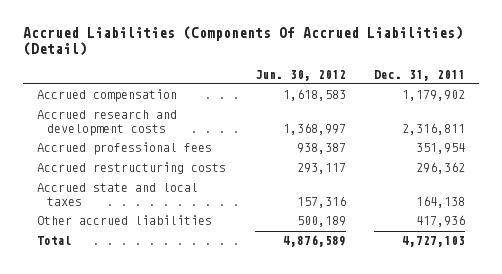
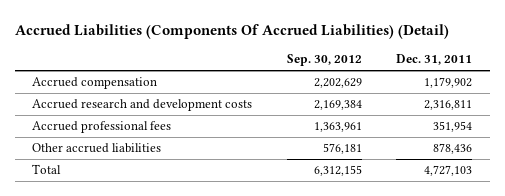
- | Jun. 30, 2012 | Dec. 31, 2011
+ | Sep. 30, 2012 | Dec. 31, 2011
- Accrued restructuring costs | 293,117 | 296,362
- Accrued state and local taxes | 157,316 | 164,138
- Other accrued liabilities | 500,189 | 417,936
+ Other accrued liabilities | 576,181 | 878,436

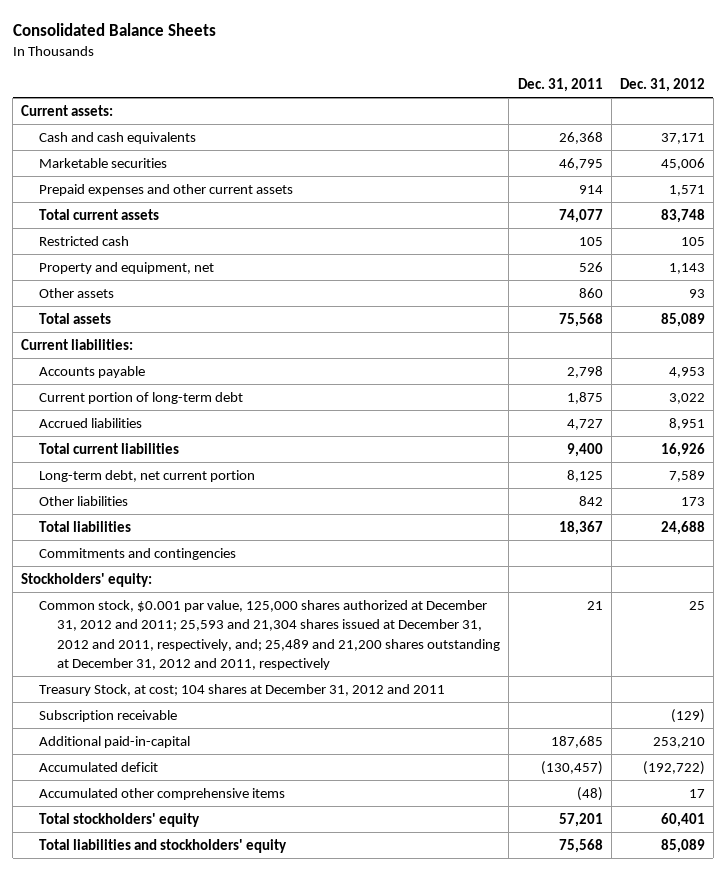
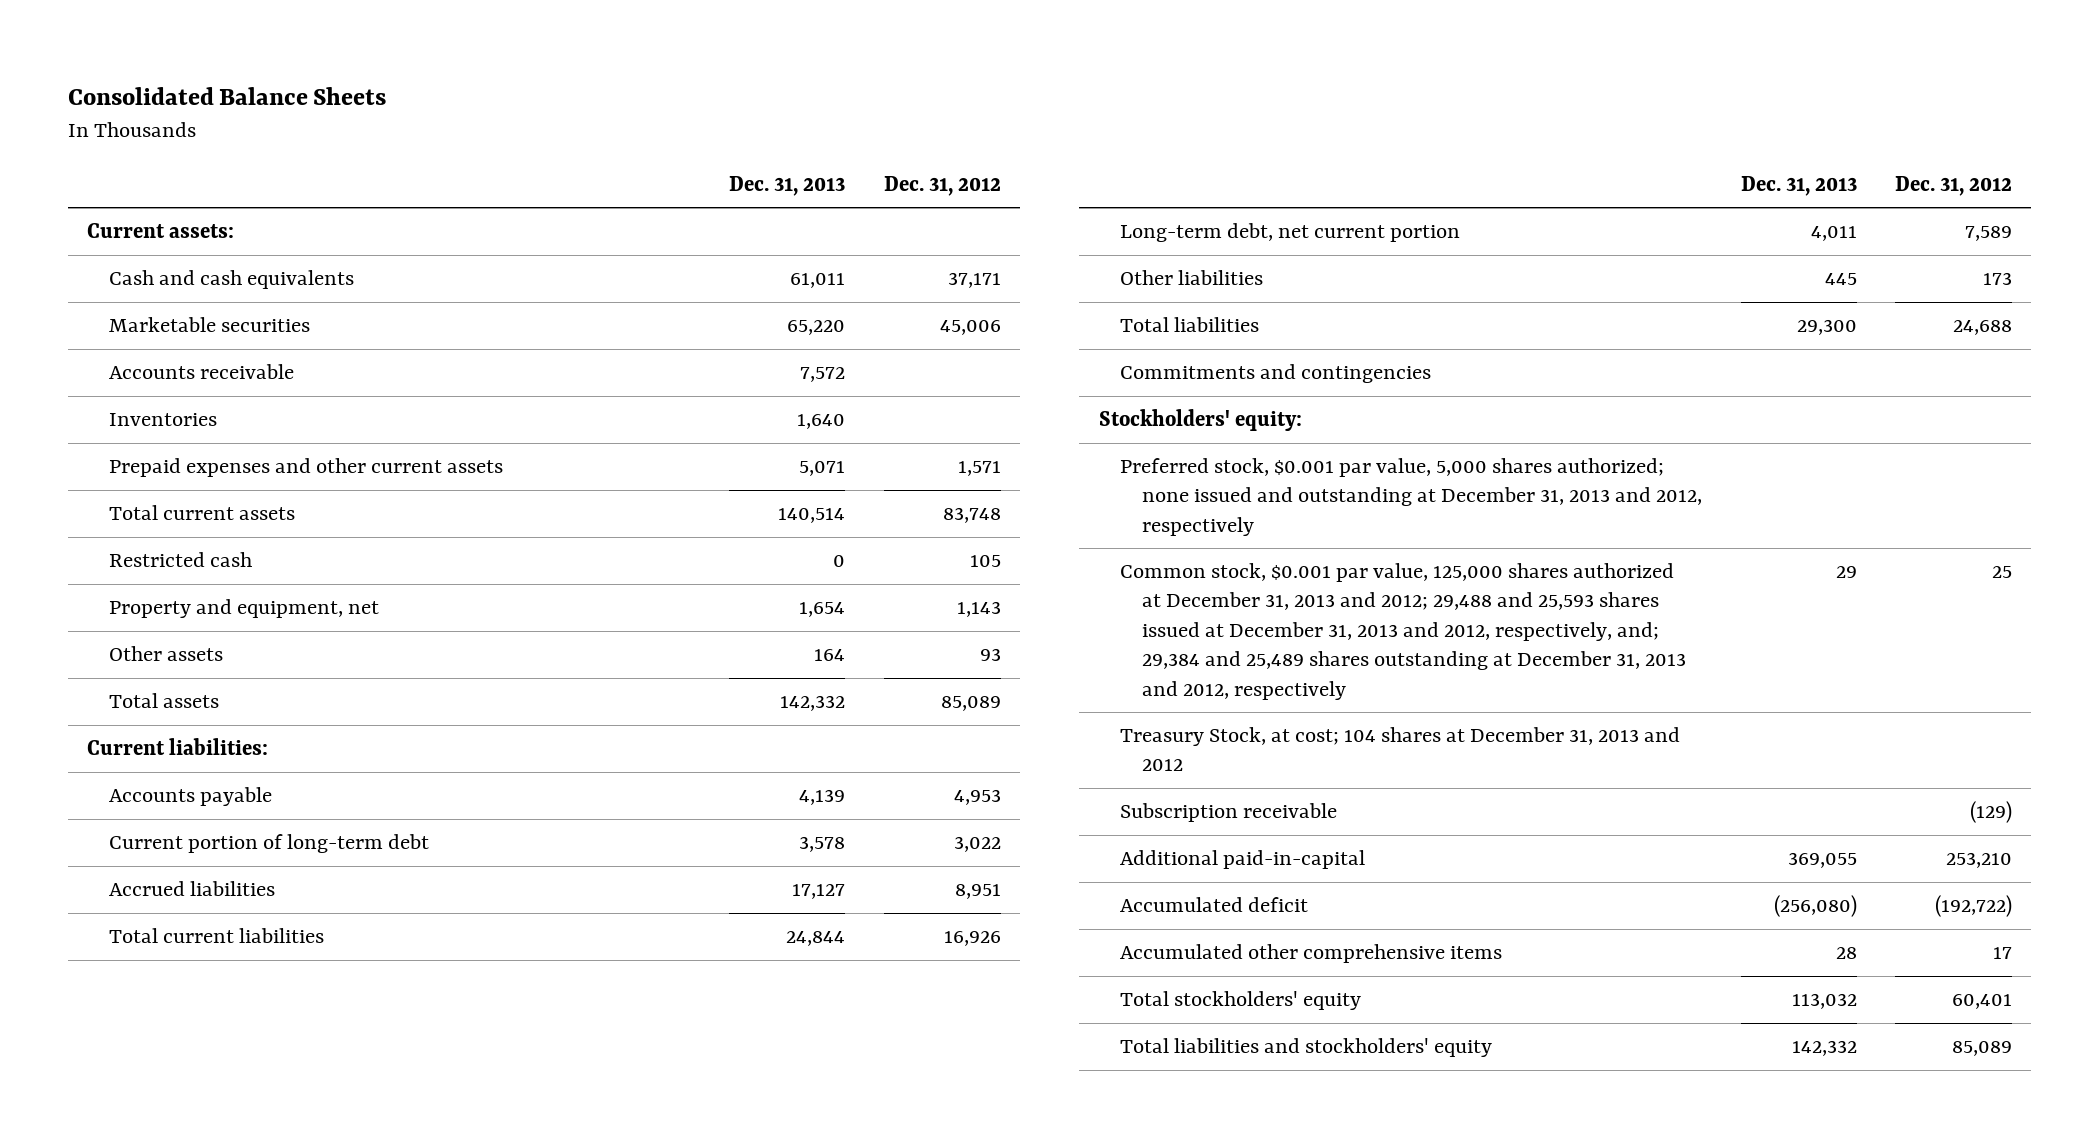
- | Dec. 31, 2011 | Dec. 31, 2012
+ | Dec. 31, 2013 | Dec. 31, 2012
+ Accounts receivable | 7,572 |
+ Inventories | 1,640 |
- Common stock, $0.001 par value, 125,000 shares authorized at December 31, 2012 and 2011; 25,593 and 21,304 shares issued at December 31, 2012 and 2011, respectively, and; 25,489 and 21,200 shares outstanding at December 31, 2012 and 2011, respectively | 21 | 25
- Treasury Stock, at cost; 104 shares at December 31, 2012 and 2011
+ Preferred stock, $0.001 par value, 5,000 shares authorized; none issued and outstanding at December 31, 2013 and 2012, respectively
+ Common stock, $0.001 par value, 125,000 shares authorized at December 31, 2013 and 2012; 29,488 and 25,593 shares issued at December 31, 2013 and 2012, respectively, and; 29,384 and 25,489 shares outstanding at December 31, 2013 and 2012, respectively | 29 | 25
+ Treasury Stock, at cost; 104 shares at December 31, 2013 and 2012

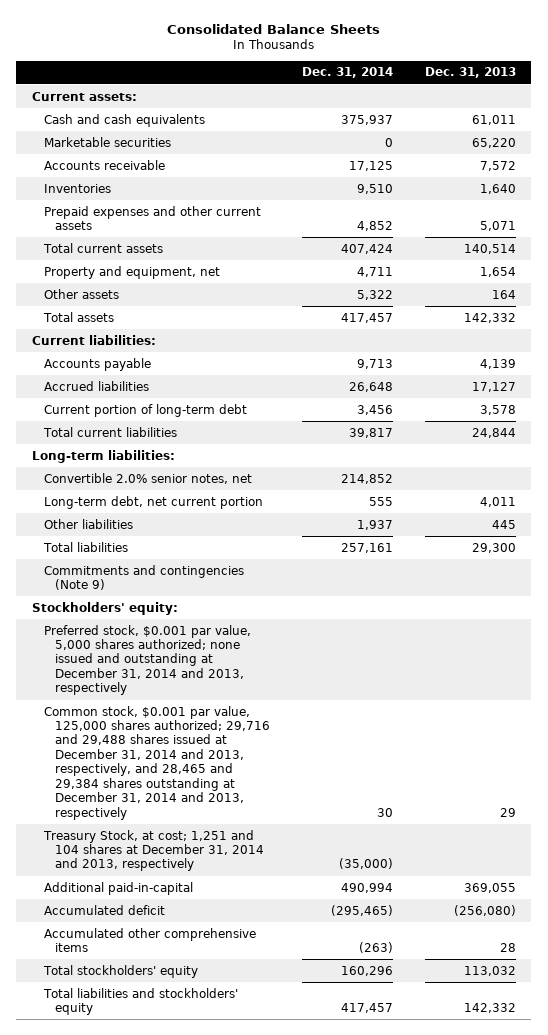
- | Dec. 31, 2013 | Dec. 31, 2012
+ | Dec. 31, 2014 | Dec. 31, 2013
- Restricted cash | 0 | 105
moved down: Current portion of long-term debt | 3,456 | 3,578
+ Long-term liabilities:
+ Convertible 2.0% senior notes, net | 214,852 |
- Commitments and contingencies
+ Commitments and contingencies (Note 9)
- Preferred stock, $0.001 par value, 5,000 shares authorized; none issued and outstanding at December 31, 2013 and 2012, respectively
- Common stock, $0.001 par value, 125,000 shares authorized at December 31, 2013 and 2012; 29,488 and 25,593 shares issued at December 31, 2013 and 2012, respectively, and; 29,384 and 25,489 shares outstanding at December 31, 2013 and 2012, respectively | 29 | 25
- Treasury Stock, at cost; 104 shares at December 31, 2013 and 2012
- Subscription receivable | | (129)
+ Preferred stock, $0.001 par value, 5,000 shares authorized; none issued and outstanding at December 31, 2014 and 2013, respectively
+ Common stock, $0.001 par value, 125,000 shares authorized; 29,716 and 29,488 shares issued at December 31, 2014 and 2013, respectively, and 28,465 and 29,384 shares outstanding at December 31, 2014 and 2013, respectively | 30 | 29
+ Treasury Stock, at cost; 1,251 and 104 shares at December 31, 2014 and 2013, respectively | (35,000) |

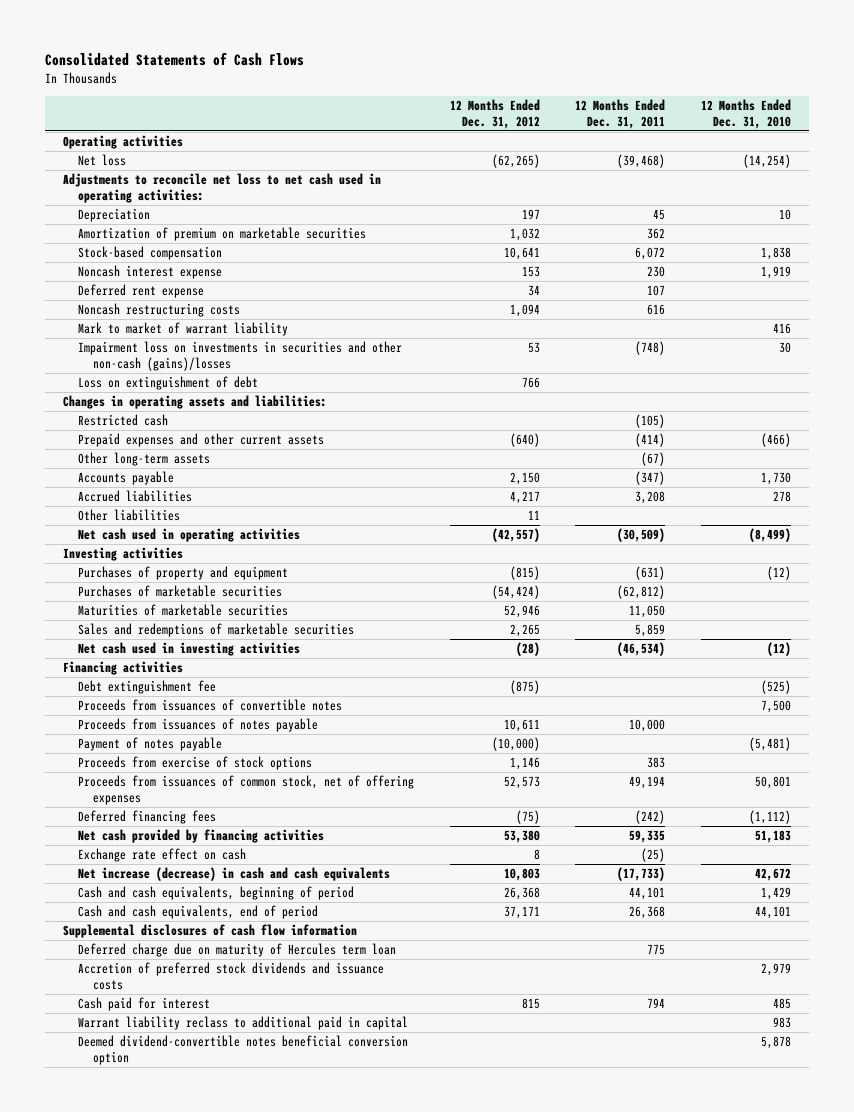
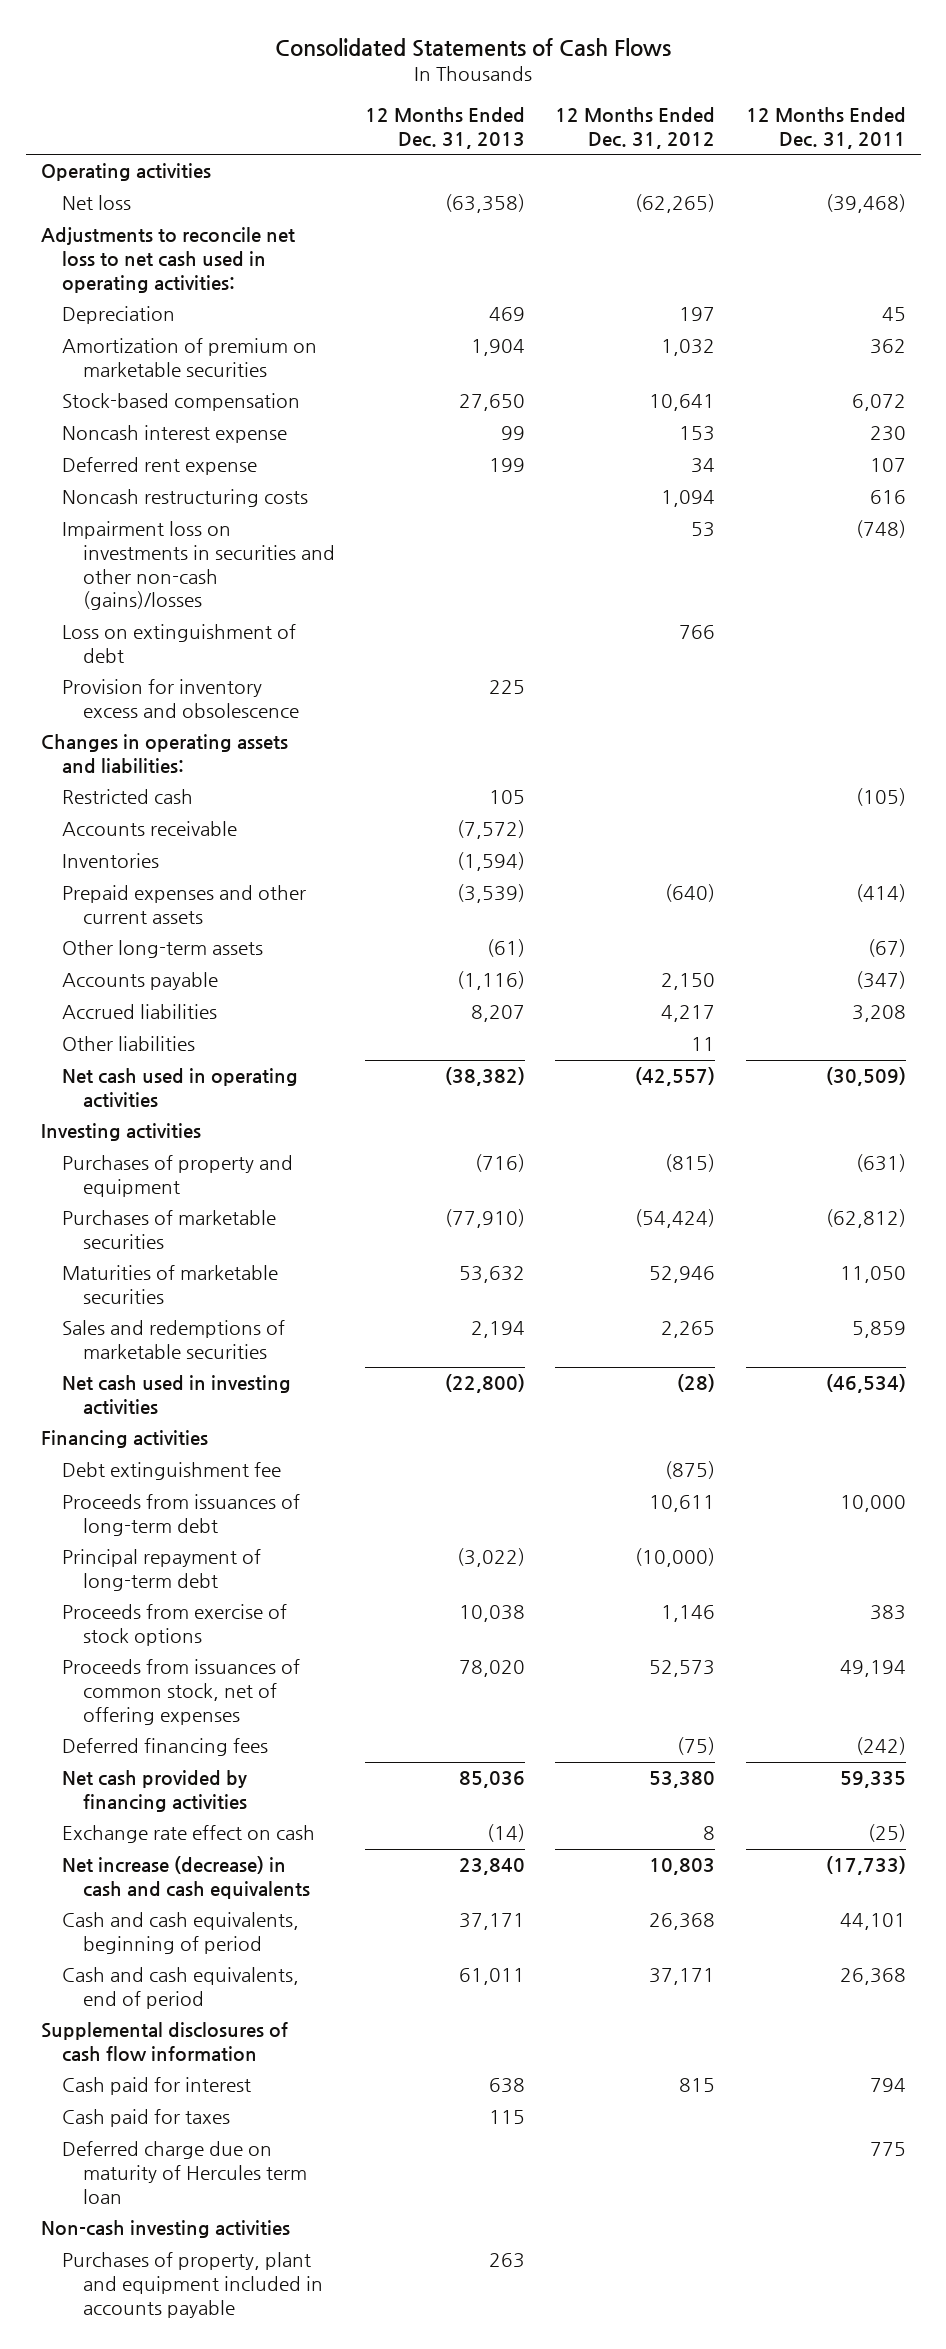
- | 12 Months Ended Dec. 31, 2012 | 12 Months Ended Dec. 31, 2011 | 12 Months Ended Dec. 31, 2010
+ | 12 Months Ended Dec. 31, 2013 | 12 Months Ended Dec. 31, 2012 | 12 Months Ended Dec. 31, 2011
- Mark to market of warrant liability | | | 416
+ Provision for inventory excess and obsolescence | 225 | |
+ Accounts receivable | (7,572) | |
+ Inventories | (1,594) | |
- Proceeds from issuances of convertible notes | | | 7,500
- Proceeds from issuances of notes payable | 10,611 | 10,000 |
- Payment of notes payable | (10,000) | | (5,481)
+ Proceeds from issuances of long-term debt | | 10,611 | 10,000
+ Principal repayment of long-term debt | (3,022) | (10,000) |
- Accretion of preferred stock dividends and issuance costs | | | 2,979
- Warrant liability reclass to additional paid in capital | | | 983
- Deemed dividend-convertible notes beneficial conversion option | | | 5,878
+ Cash paid for taxes | 115 | |
moved down: Deferred charge due on maturity of Hercules term loan | | | 775
+ Non-cash investing activities
+ Purchases of property, plant and equipment included in accounts payable | 263 | |

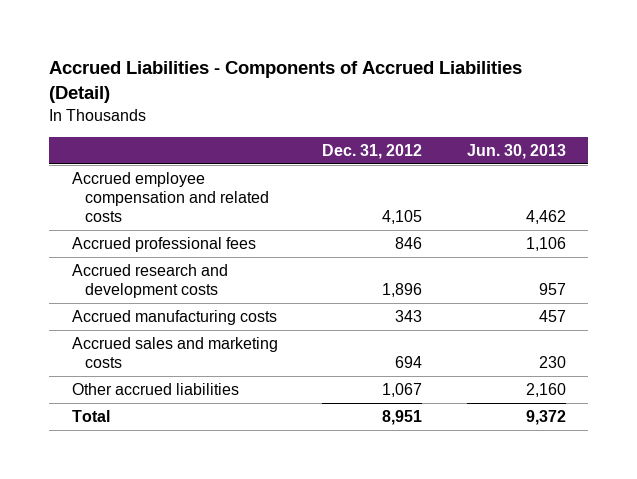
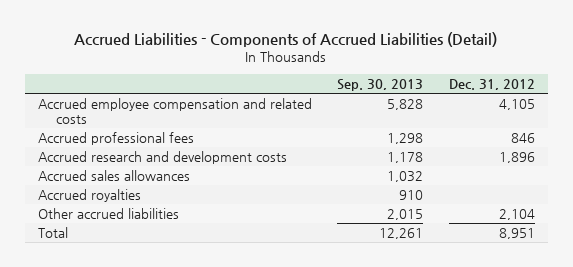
- | Dec. 31, 2012 | Jun. 30, 2013
+ | Sep. 30, 2013 | Dec. 31, 2012
- Accrued manufacturing costs | 343 | 457
- Accrued sales and marketing costs | 694 | 230
- Other accrued liabilities | 1,067 | 2,160
+ Accrued sales allowances | 1,032 |
+ Accrued royalties | 910 |
+ Other accrued liabilities | 2,015 | 2,104

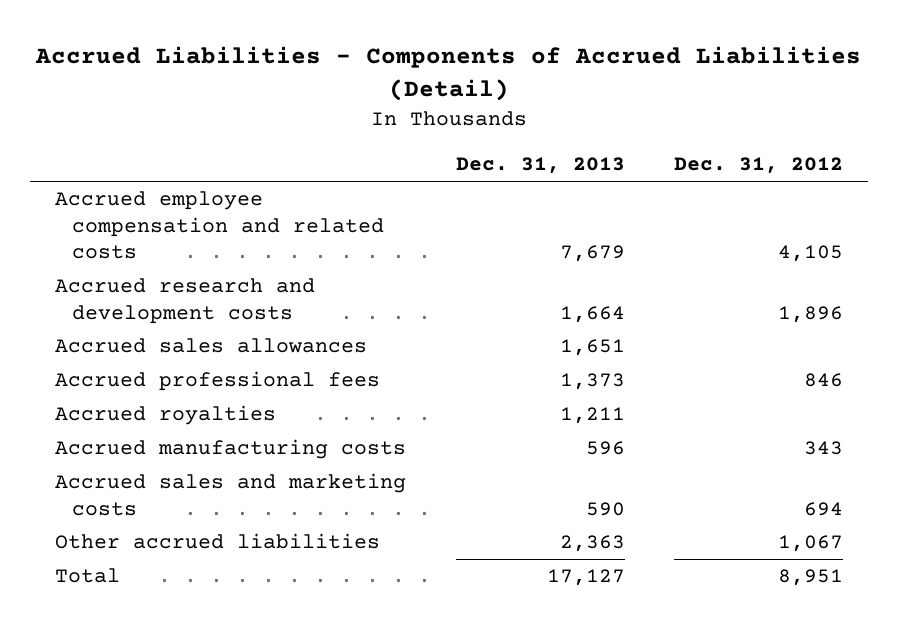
- | Sep. 30, 2013 | Dec. 31, 2012
+ | Dec. 31, 2013 | Dec. 31, 2012
moved down: Accrued professional fees | 1,373 | 846
- Other accrued liabilities | 2,015 | 2,104
+ Accrued manufacturing costs | 596 | 343
+ Accrued sales and marketing costs | 590 | 694
+ Other accrued liabilities | 2,363 | 1,067

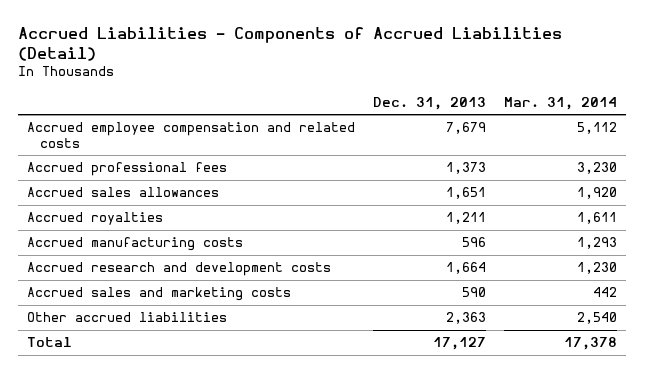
- | Dec. 31, 2013 | Dec. 31, 2012
+ | Dec. 31, 2013 | Mar. 31, 2014
moved down: Accrued sales allowances | 1,651 | 1,920
moved down: Accrued research and development costs | 1,664 | 1,230

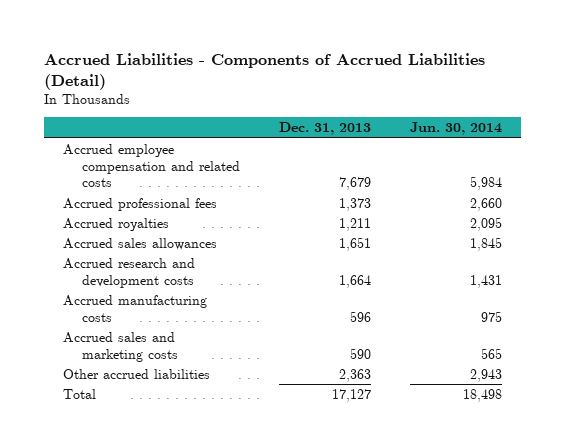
- | Dec. 31, 2013 | Mar. 31, 2014
+ | Dec. 31, 2013 | Jun. 30, 2014
moved down: Accrued sales allowances | 1,651 | 1,845
moved down: Accrued manufacturing costs | 596 | 975

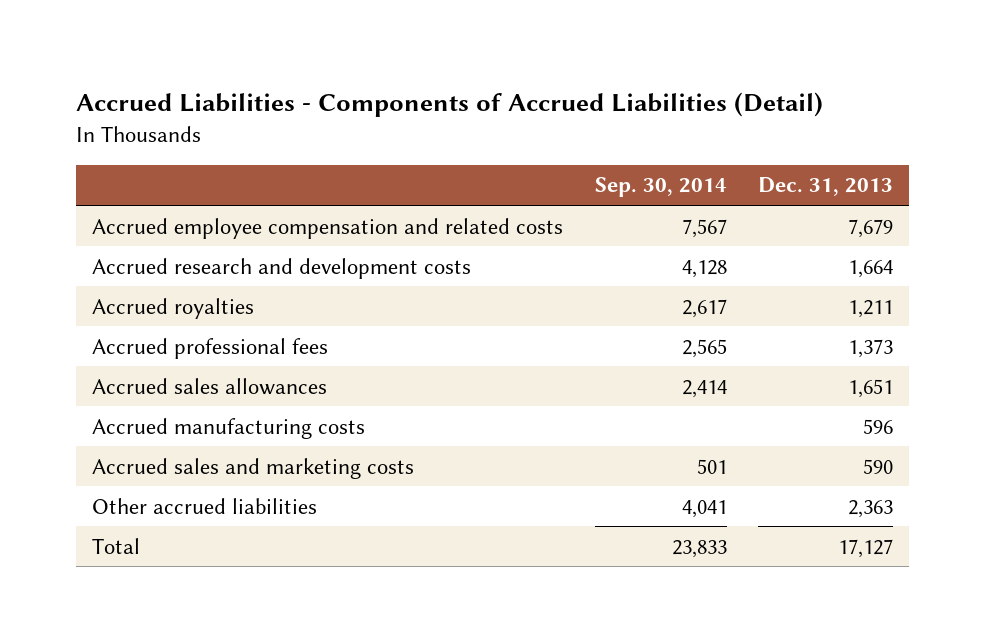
- | Dec. 31, 2013 | Jun. 30, 2014
+ | Sep. 30, 2014 | Dec. 31, 2013
moved up: Accrued research and development costs | 4,128 | 1,664
moved down: Accrued professional fees | 2,565 | 1,373

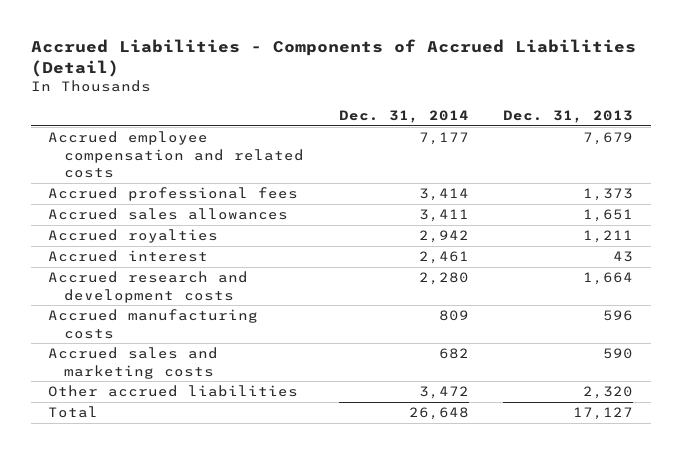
- | Sep. 30, 2014 | Dec. 31, 2013
+ | Dec. 31, 2014 | Dec. 31, 2013
moved down: Accrued royalties | 2,942 | 1,211
+ Accrued interest | 2,461 | 43
moved down: Accrued research and development costs | 2,280 | 1,664
- Other accrued liabilities | 4,041 | 2,363
+ Other accrued liabilities | 3,472 | 2,320

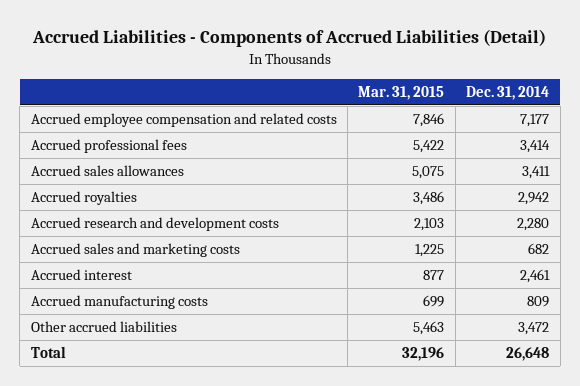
- | Dec. 31, 2014 | Dec. 31, 2013
+ | Mar. 31, 2015 | Dec. 31, 2014
moved down: Accrued interest | 877 | 2,461
moved down: Accrued manufacturing costs | 699 | 809

